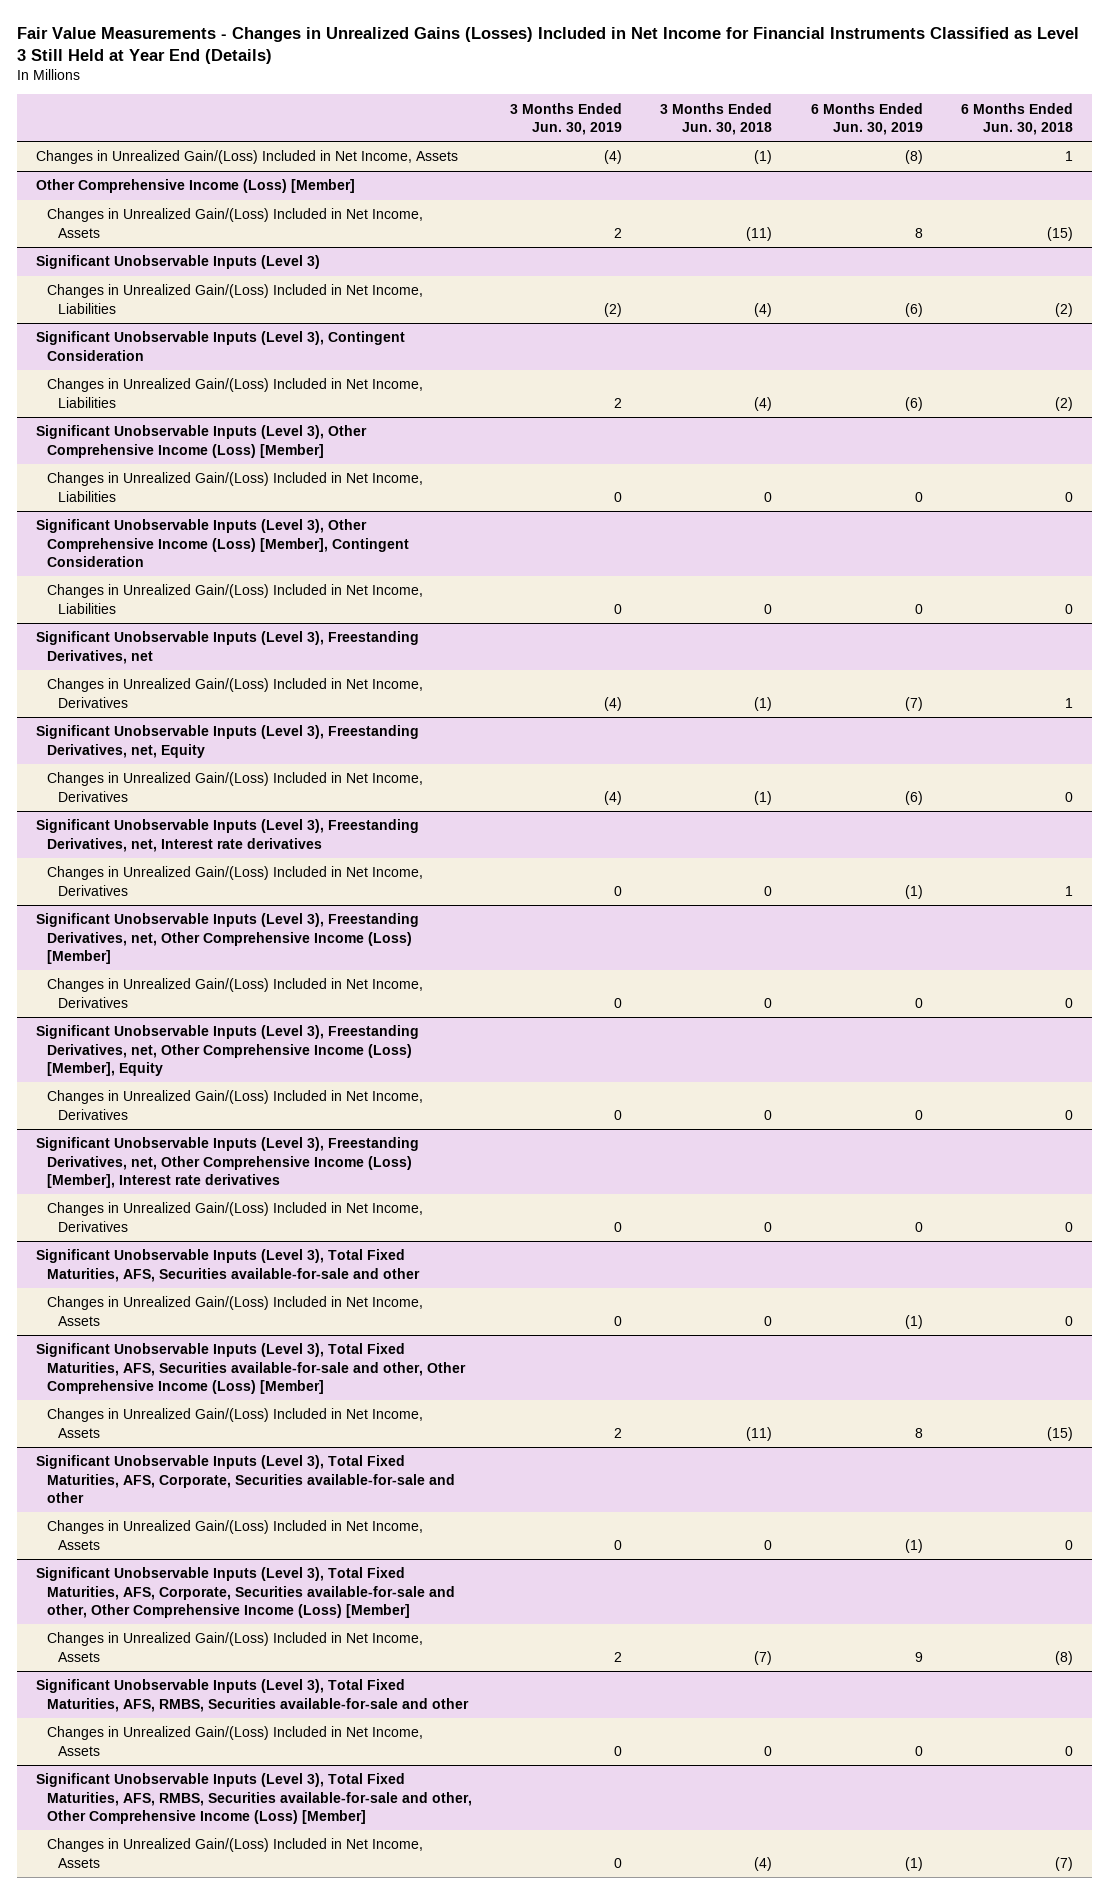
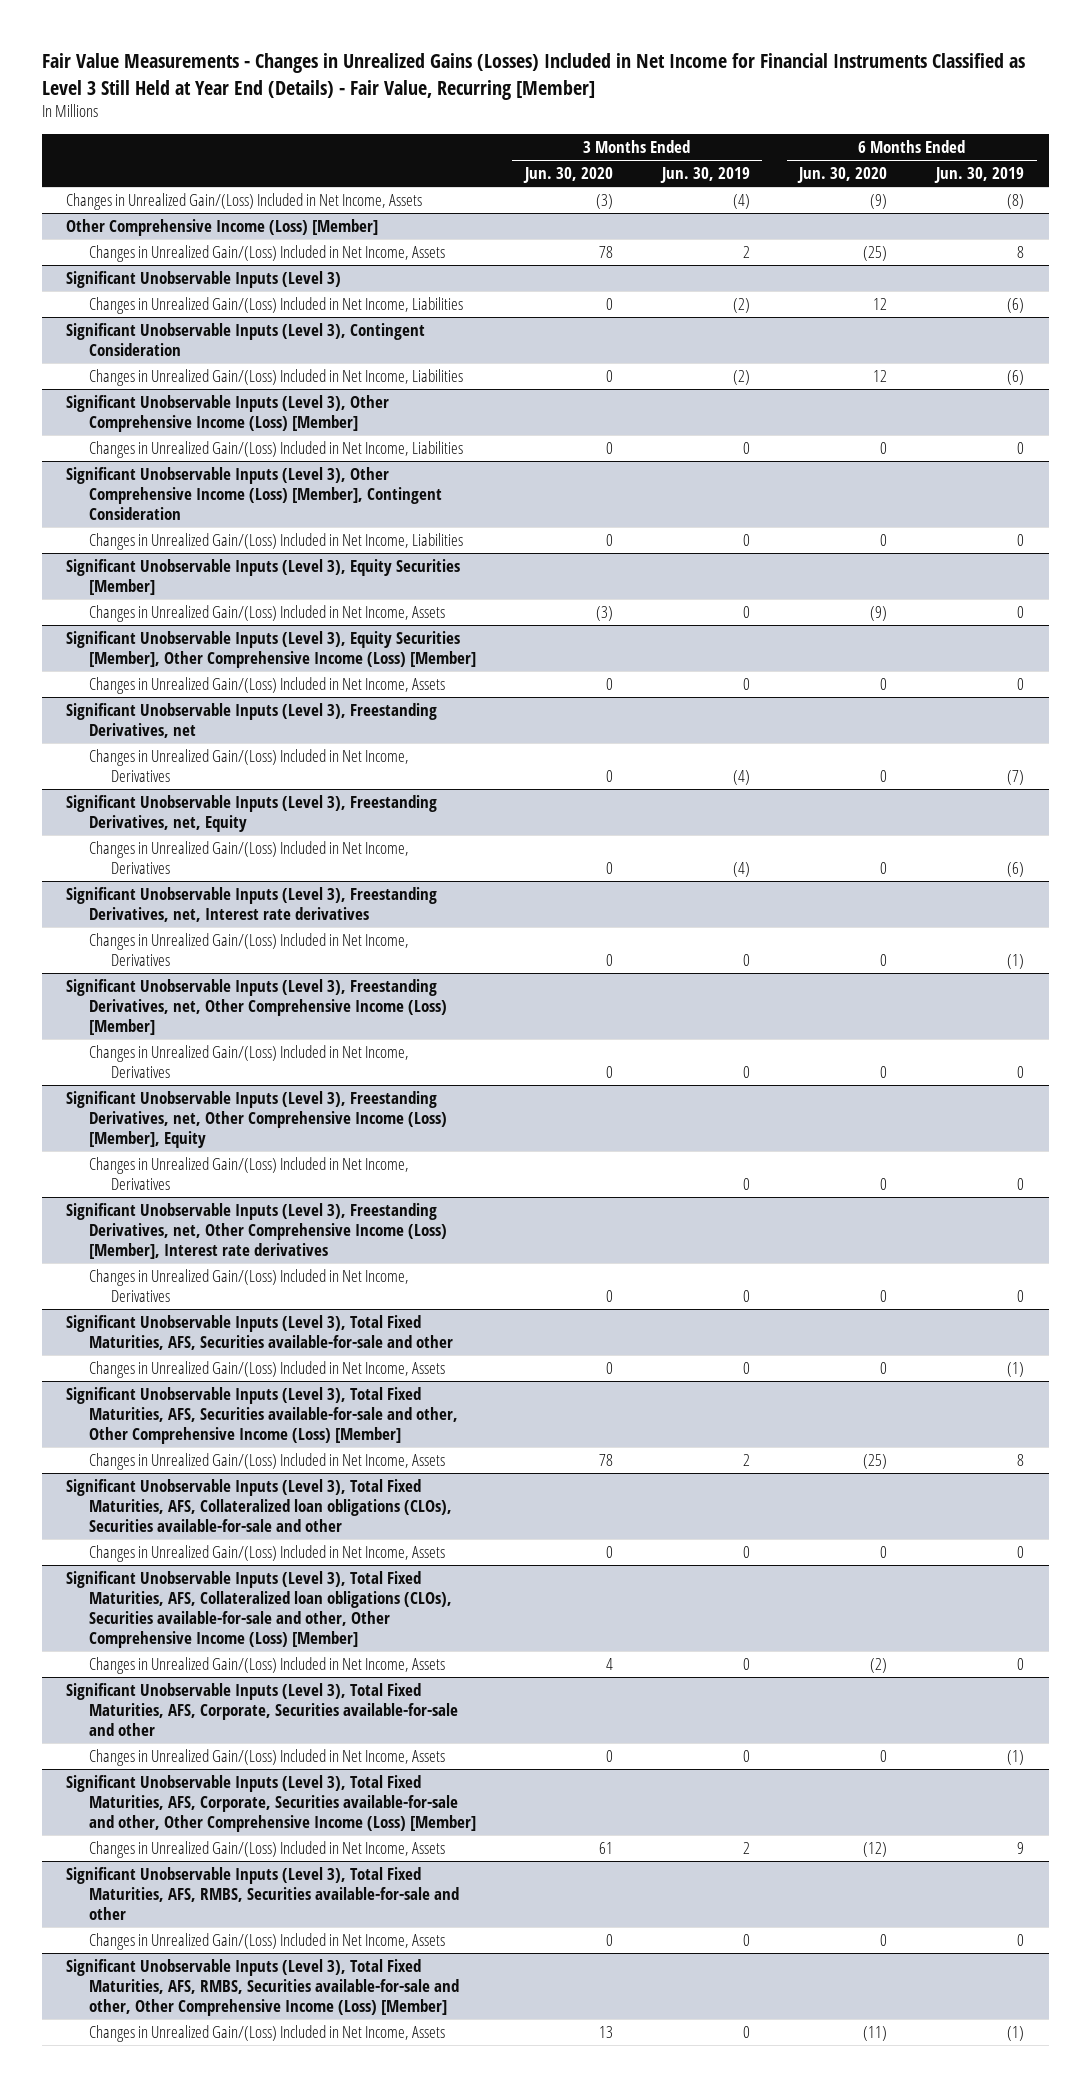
- Fair Value Measurements - Changes in Unrealized Gains (Losses) Included in Net Income for Financial Instruments Classified as Level 3 Still Held at Year End (Details)
+ Fair Value Measurements - Changes in Unrealized Gains (Losses) Included in Net Income for Financial Instruments Classified as Level 3 Still Held at Year End (Details) - Fair Value, Recurring [Member]
- | 3 Months Ended Jun. 30, 2019 | 3 Months Ended Jun. 30, 2018 | 6 Months Ended Jun. 30, 2019 | 6 Months Ended Jun. 30, 2018
+ | 3 Months Ended Jun. 30, 2020 | 3 Months Ended Jun. 30, 2019 | 6 Months Ended Jun. 30, 2020 | 6 Months Ended Jun. 30, 2019
@ Significant Unobservable Inputs (Level 3), Contingent Consideration
- Changes in Unrealized Gain/(Loss) Included in Net Income, Liabilities | 2 | (4) | (6) | (2)
+ Changes in Unrealized Gain/(Loss) Included in Net Income, Liabilities | 0 | (2) | 12 | (6)
+ Significant Unobservable Inputs (Level 3), Equity Securities [Member]
+ Changes in Unrealized Gain/(Loss) Included in Net Income, Assets | (3) | 0 | (9) | 0
+ Significant Unobservable Inputs (Level 3), Equity Securities [Member], Other Comprehensive Income (Loss) [Member]
+ Changes in Unrealized Gain/(Loss) Included in Net Income, Assets | 0 | 0 | 0 | 0
+ Significant Unobservable Inputs (Level 3), Total Fixed Maturities, AFS, Collateralized loan obligations (CLOs), Securities available-for-sale and other
+ Changes in Unrealized Gain/(Loss) Included in Net Income, Assets | 0 | 0 | 0 | 0
+ Significant Unobservable Inputs (Level 3), Total Fixed Maturities, AFS, Collateralized loan obligations (CLOs), Securities available-for-sale and other, Other Comprehensive Income (Loss) [Member]
+ Changes in Unrealized Gain/(Loss) Included in Net Income, Assets | 4 | 0 | (2) | 0

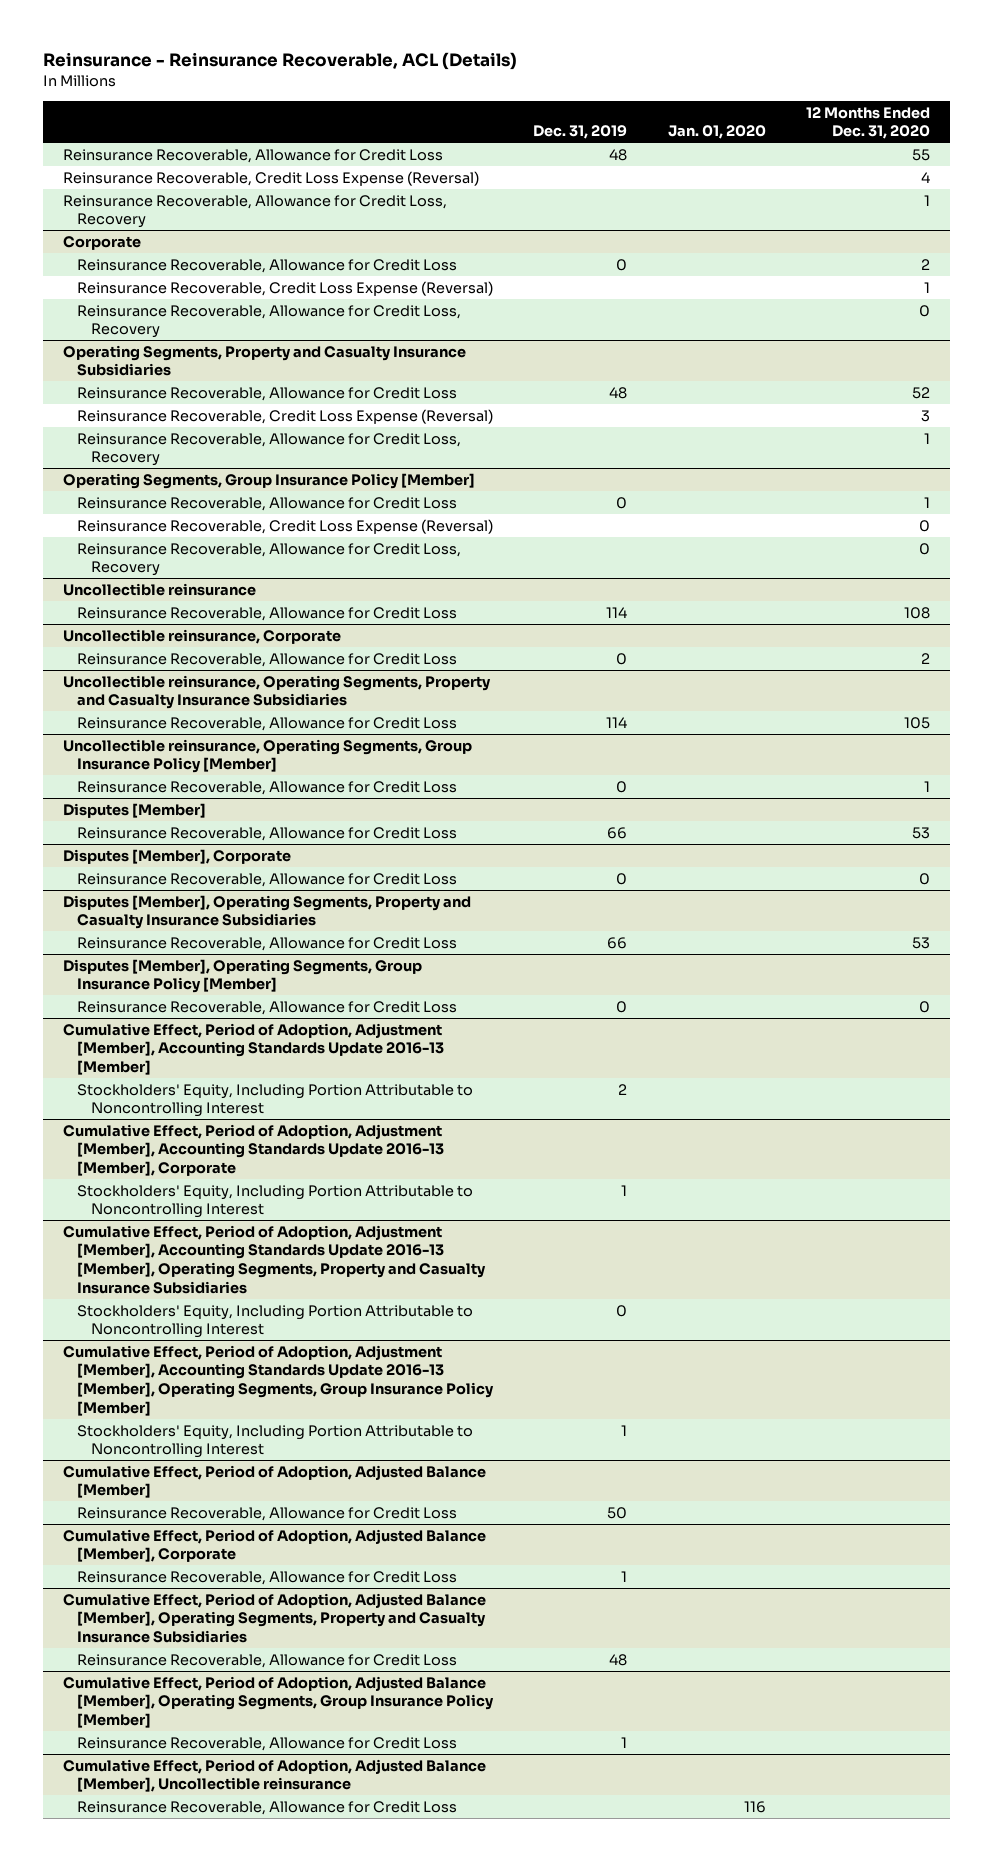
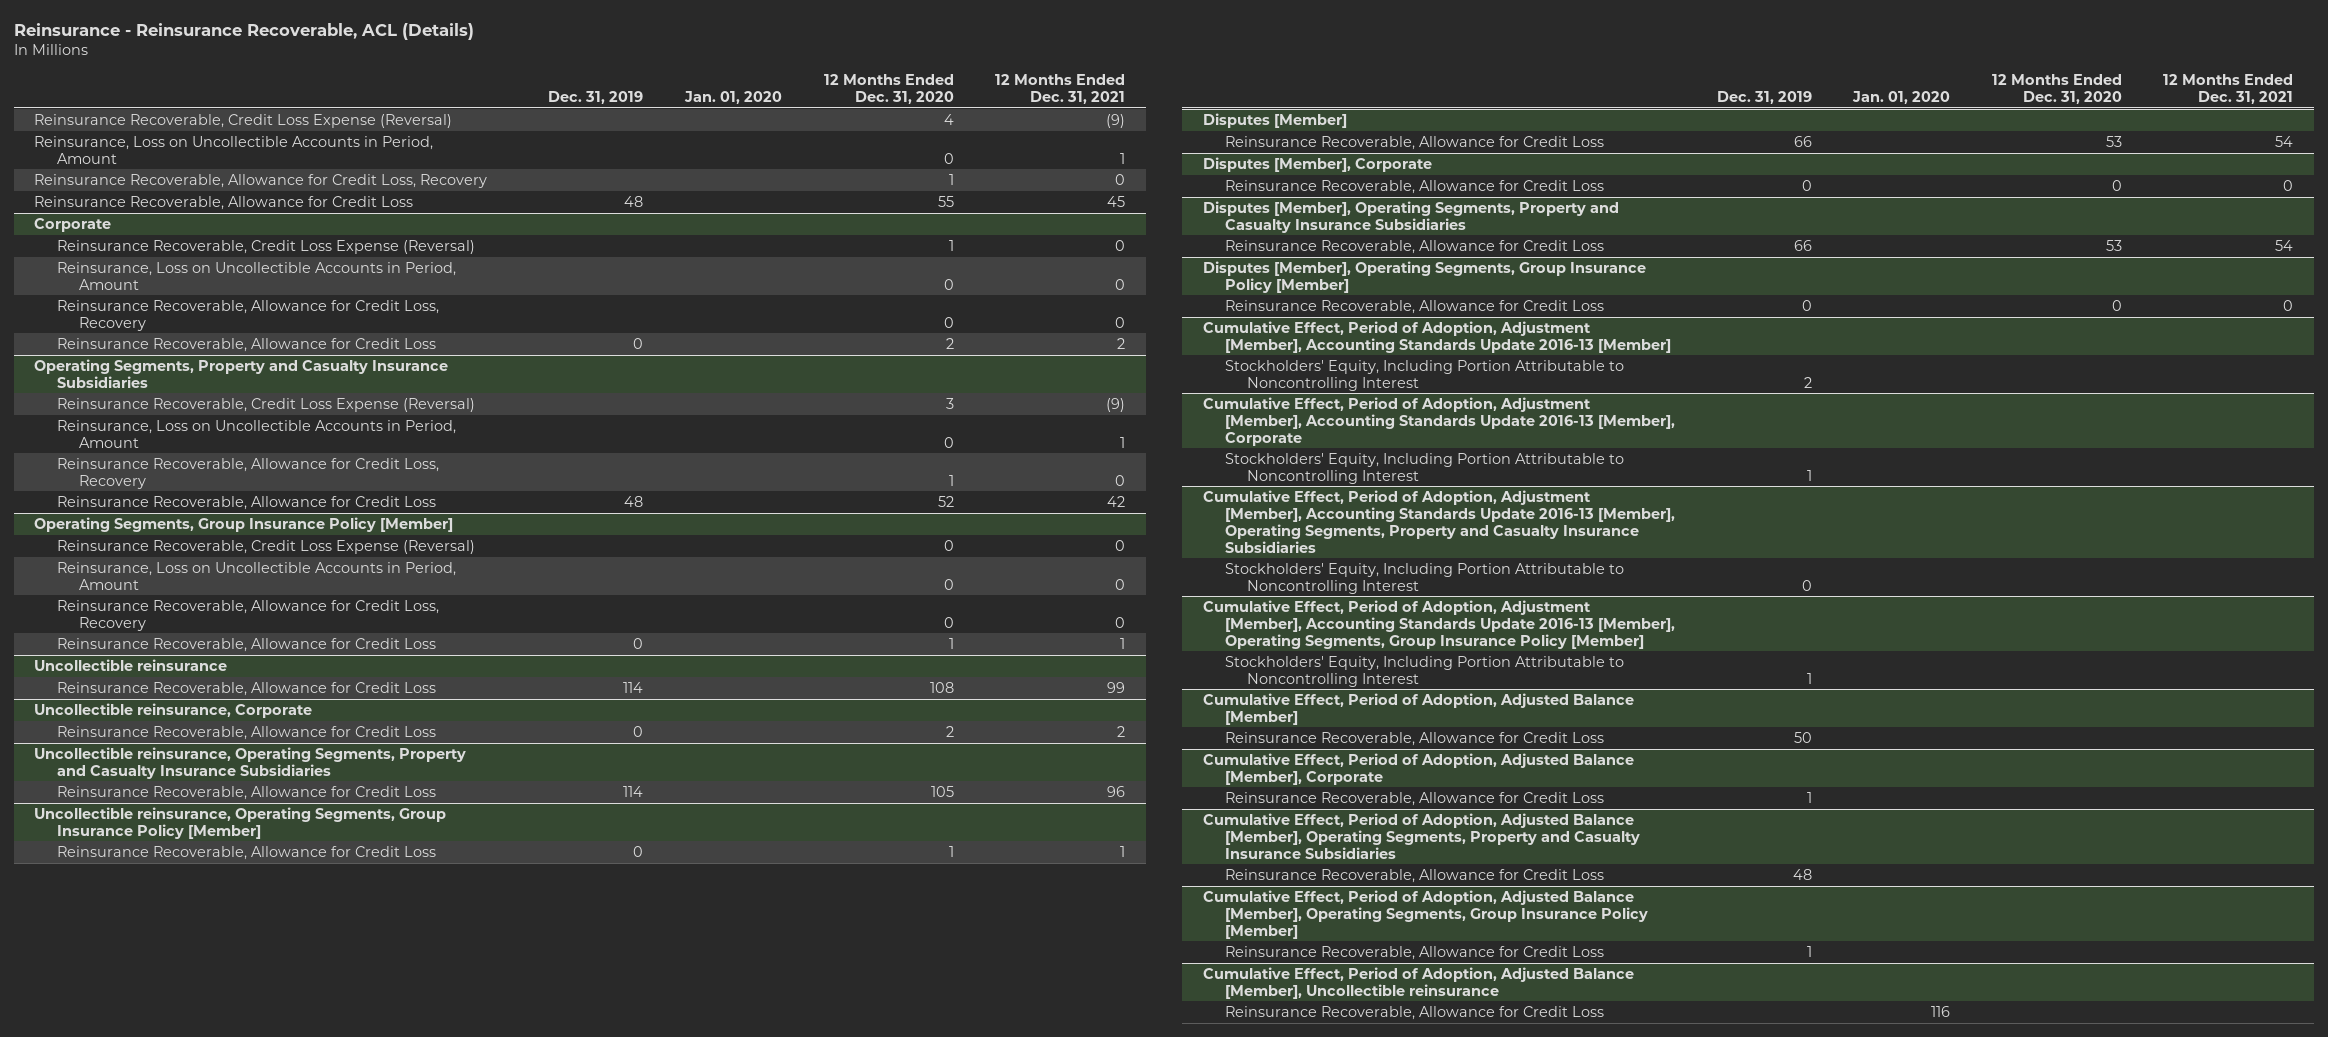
- | Dec. 31, 2019 | Jan. 01, 2020 | 12 Months Ended Dec. 31, 2020
+ | Dec. 31, 2019 | Jan. 01, 2020 | 12 Months Ended Dec. 31, 2020 | 12 Months Ended Dec. 31, 2021
+ Reinsurance, Loss on Uncollectible Accounts in Period, Amount | | | 0 | 1
moved down: Reinsurance Recoverable, Allowance for Credit Loss | 48 | | 55 | 45
@ Corporate
+ Reinsurance, Loss on Uncollectible Accounts in Period, Amount | | | 0 | 0
moved down: Reinsurance Recoverable, Allowance for Credit Loss | 0 | | 2 | 2
@ Operating Segments, Property and Casualty Insurance Subsidiaries
+ Reinsurance, Loss on Uncollectible Accounts in Period, Amount | | | 0 | 1
moved down: Reinsurance Recoverable, Allowance for Credit Loss | 48 | | 52 | 42
@ Operating Segments, Group Insurance Policy [Member]
+ Reinsurance, Loss on Uncollectible Accounts in Period, Amount | | | 0 | 0
moved down: Reinsurance Recoverable, Allowance for Credit Loss | 0 | | 1 | 1

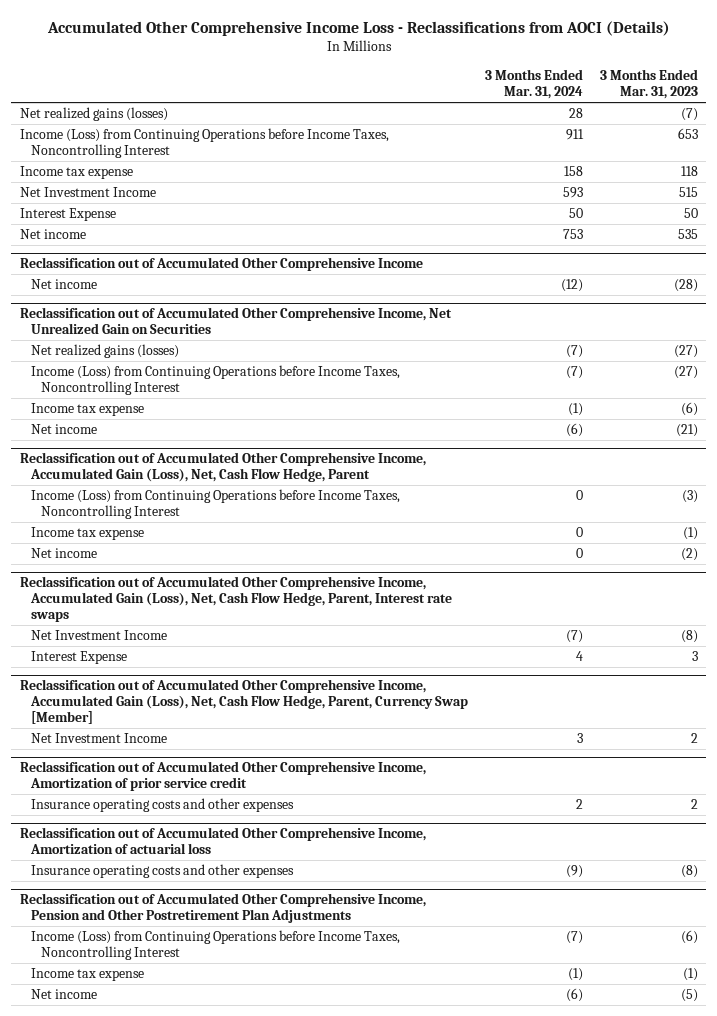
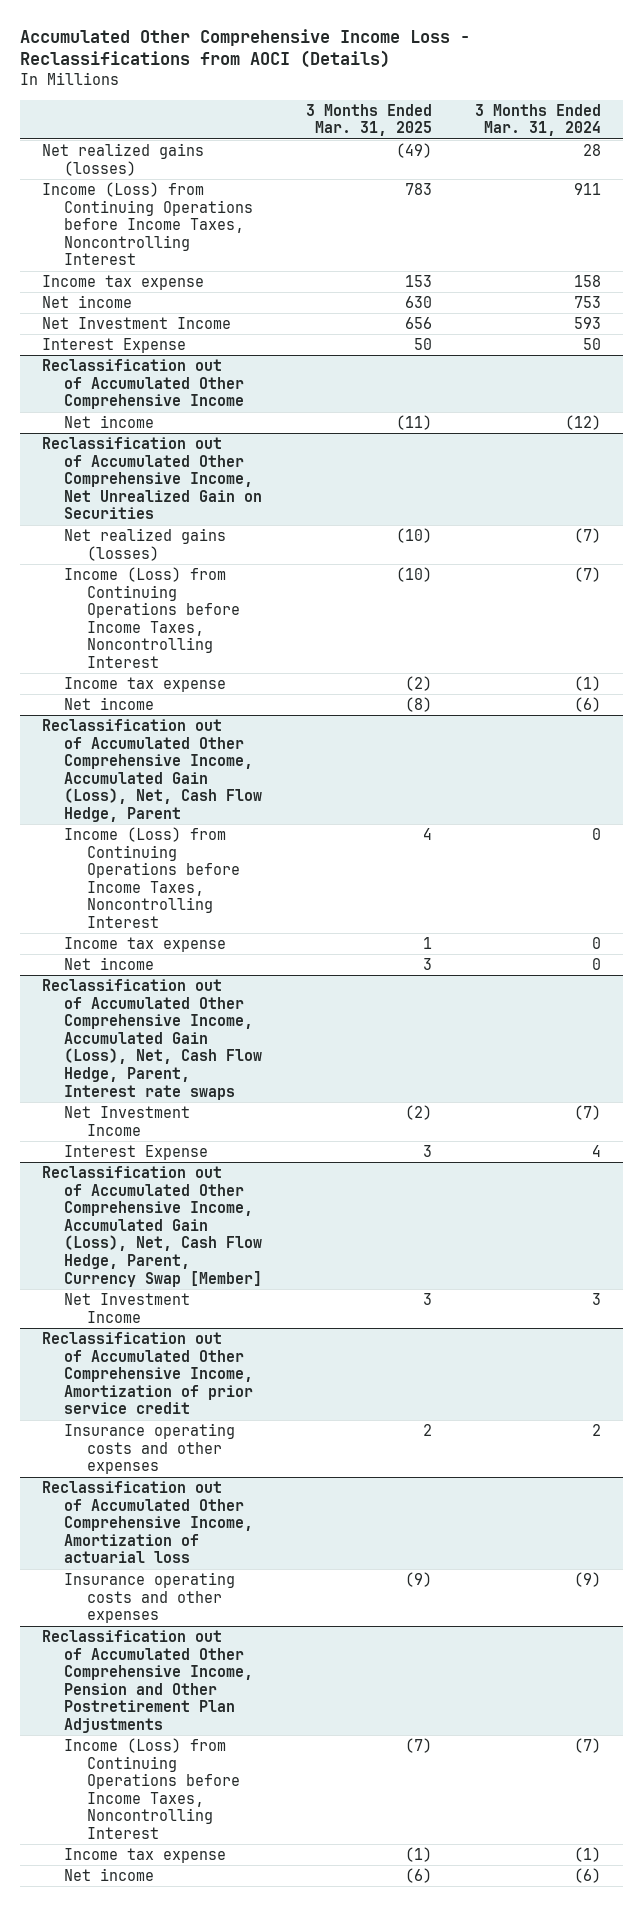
- | 3 Months Ended Mar. 31, 2024 | 3 Months Ended Mar. 31, 2023
+ | 3 Months Ended Mar. 31, 2025 | 3 Months Ended Mar. 31, 2024
moved up: Net income | 630 | 753

